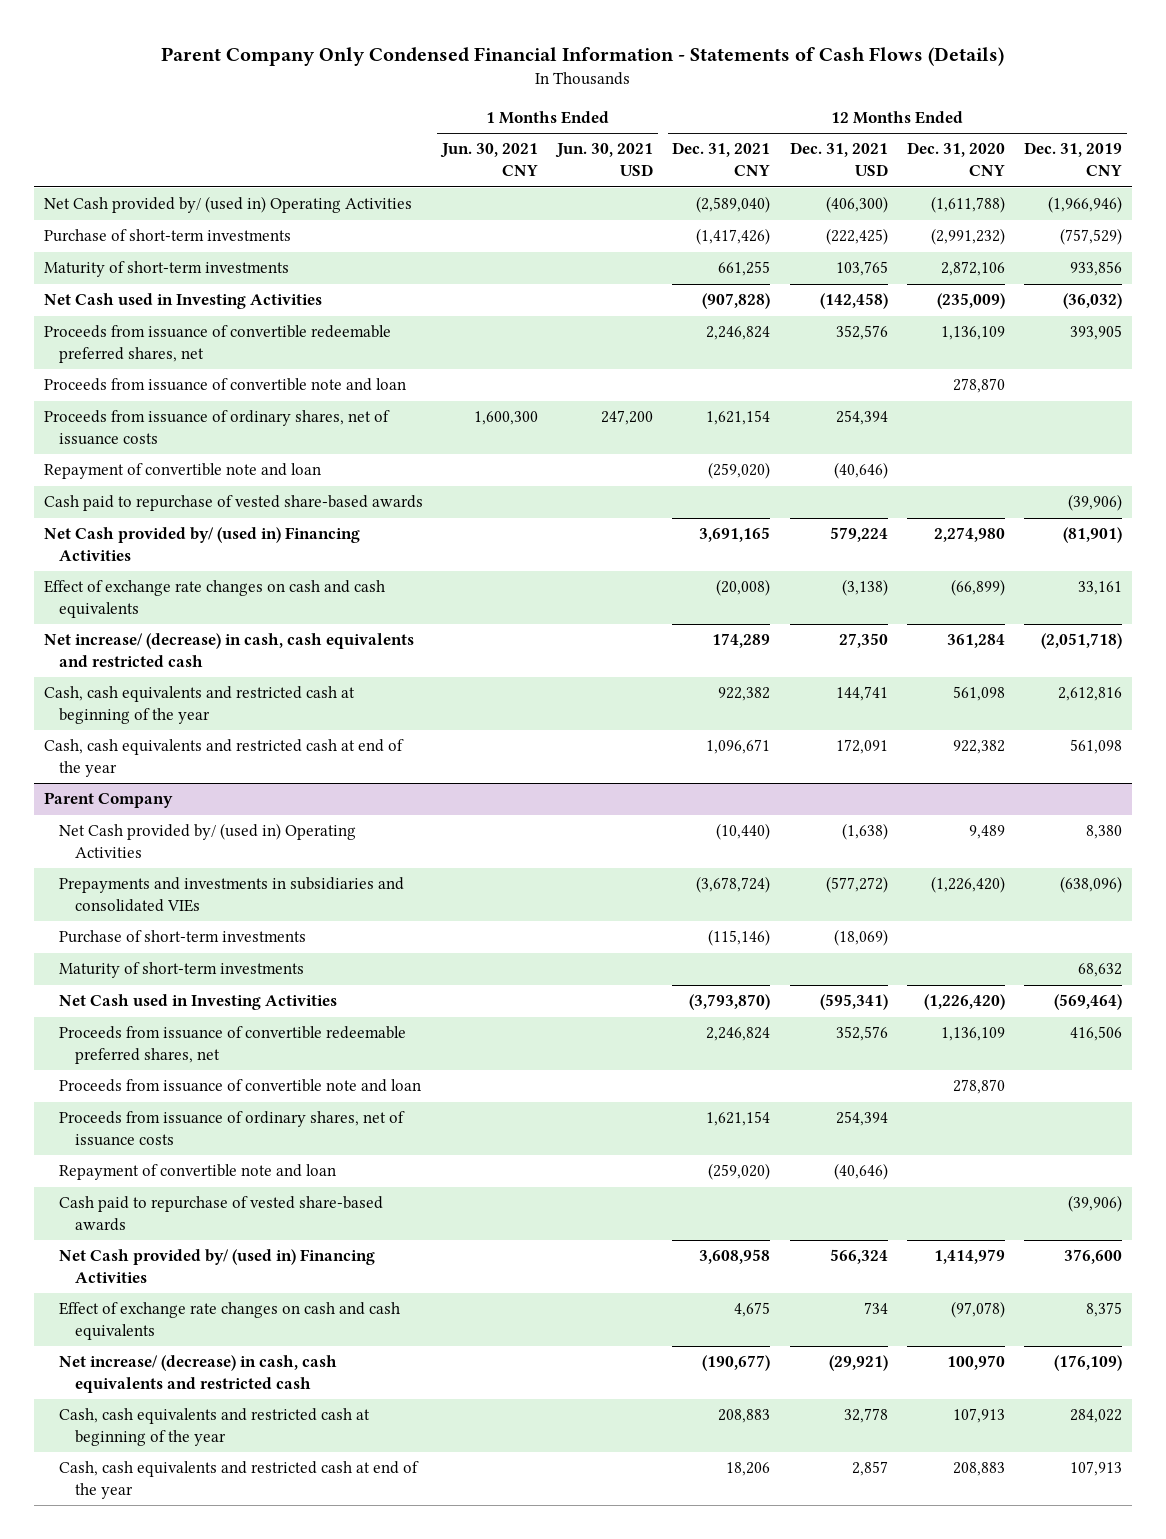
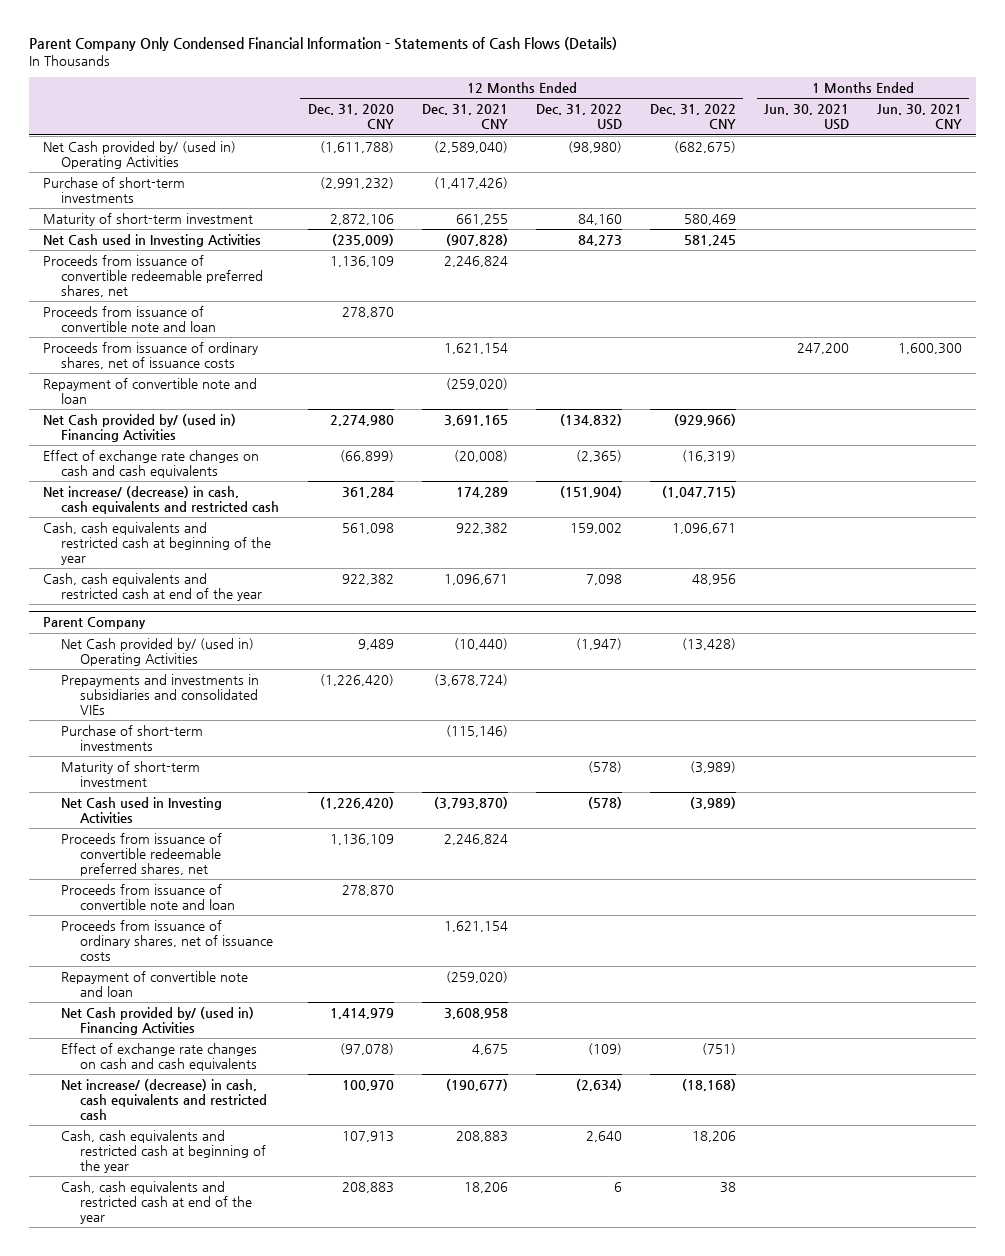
- | 1 Months Ended Jun. 30, 2021 CNY | 1 Months Ended Jun. 30, 2021 USD | 12 Months Ended Dec. 31, 2021 CNY | 12 Months Ended Dec. 31, 2021 USD | 12 Months Ended Dec. 31, 2020 CNY | 12 Months Ended Dec. 31, 2019 CNY
+ | 12 Months Ended Dec. 31, 2020 CNY | 12 Months Ended Dec. 31, 2021 CNY | 12 Months Ended Dec. 31, 2022 USD | 12 Months Ended Dec. 31, 2022 CNY | 1 Months Ended Jun. 30, 2021 USD | 1 Months Ended Jun. 30, 2021 CNY
- Maturity of short-term investments | | | 661,255 | 103,765 | 2,872,106 | 933,856
+ Maturity of short-term investment | 2,872,106 | 661,255 | 84,160 | 580,469 | |
- Cash paid to repurchase of vested share-based awards | | | | | | (39,906)
@ Parent Company
- Maturity of short-term investments | | | | | | 68,632
+ Maturity of short-term investment | | | (578) | (3,989) | |
- Cash paid to repurchase of vested share-based awards | | | | | | (39,906)

